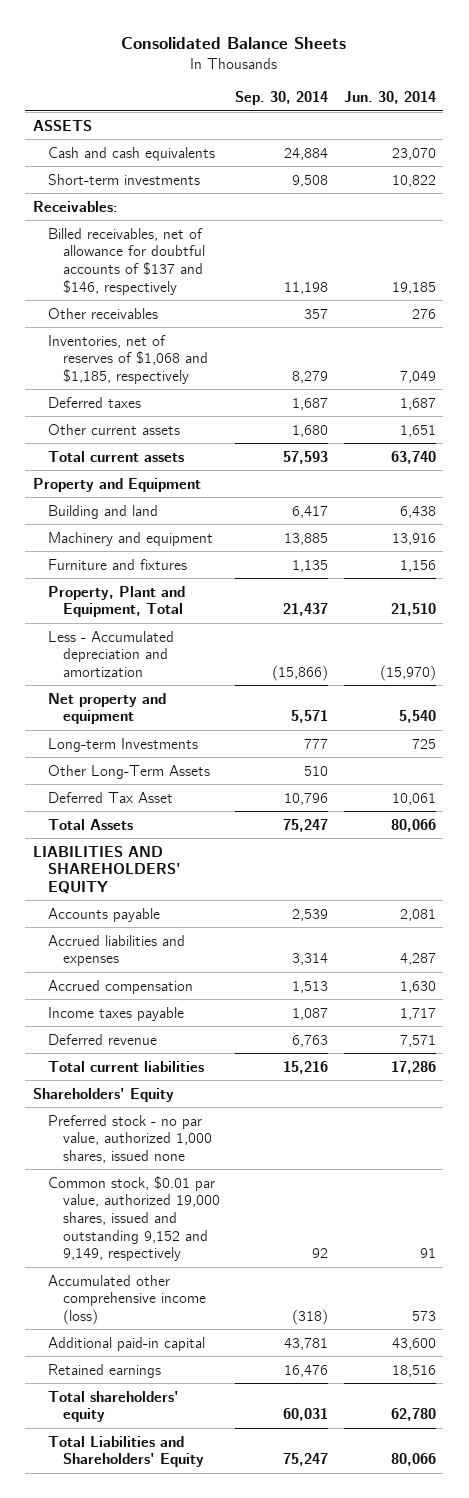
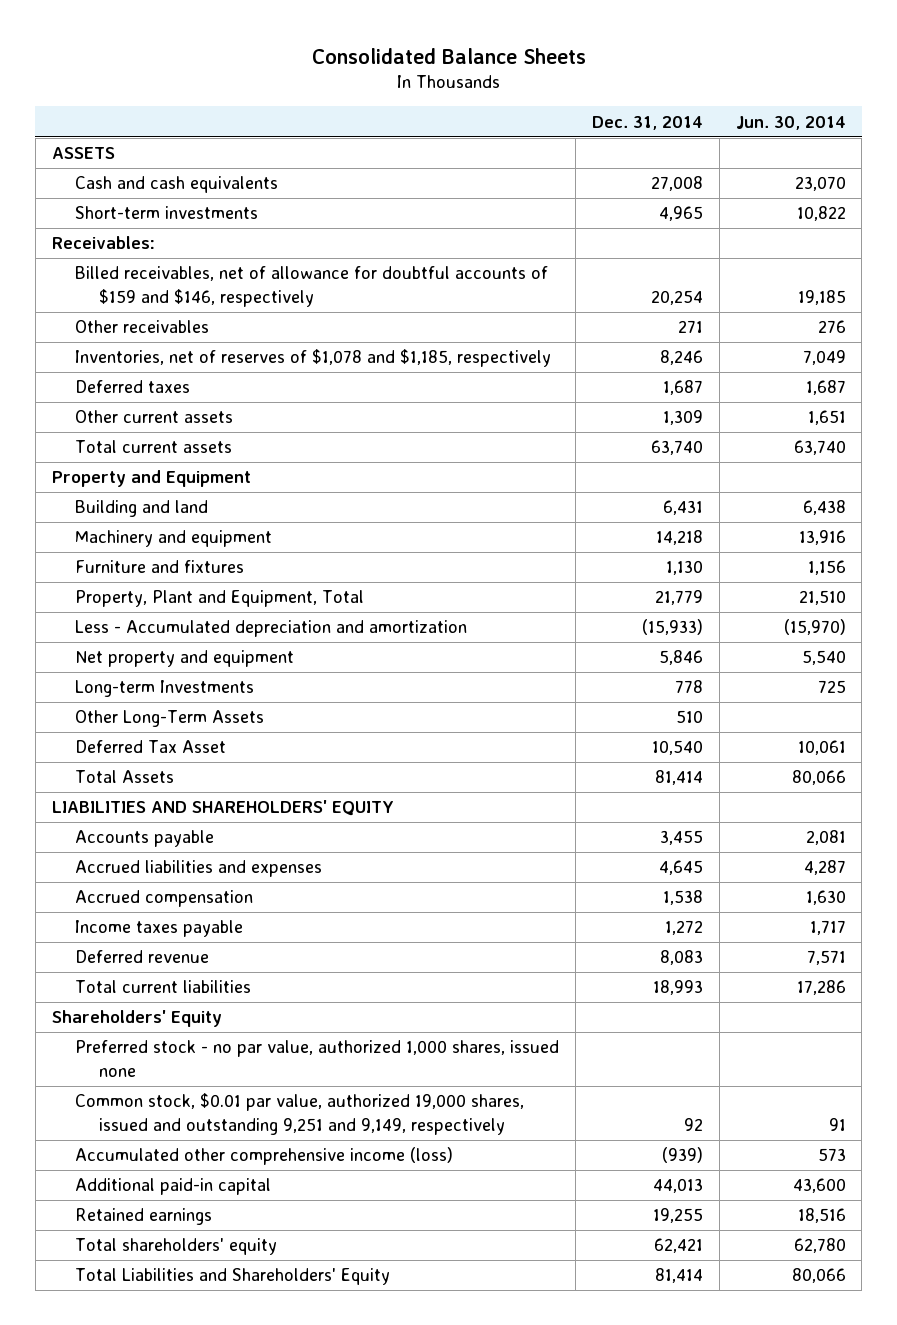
- | Sep. 30, 2014 | Jun. 30, 2014
+ | Dec. 31, 2014 | Jun. 30, 2014
- Billed receivables, net of allowance for doubtful accounts of $137 and $146, respectively | 11,198 | 19,185
+ Billed receivables, net of allowance for doubtful accounts of $159 and $146, respectively | 20,254 | 19,185
- Inventories, net of reserves of $1,068 and $1,185, respectively | 8,279 | 7,049
+ Inventories, net of reserves of $1,078 and $1,185, respectively | 8,246 | 7,049
- Common stock, $0.01 par value, authorized 19,000 shares, issued and outstanding 9,152 and 9,149, respectively | 92 | 91
+ Common stock, $0.01 par value, authorized 19,000 shares, issued and outstanding 9,251 and 9,149, respectively | 92 | 91

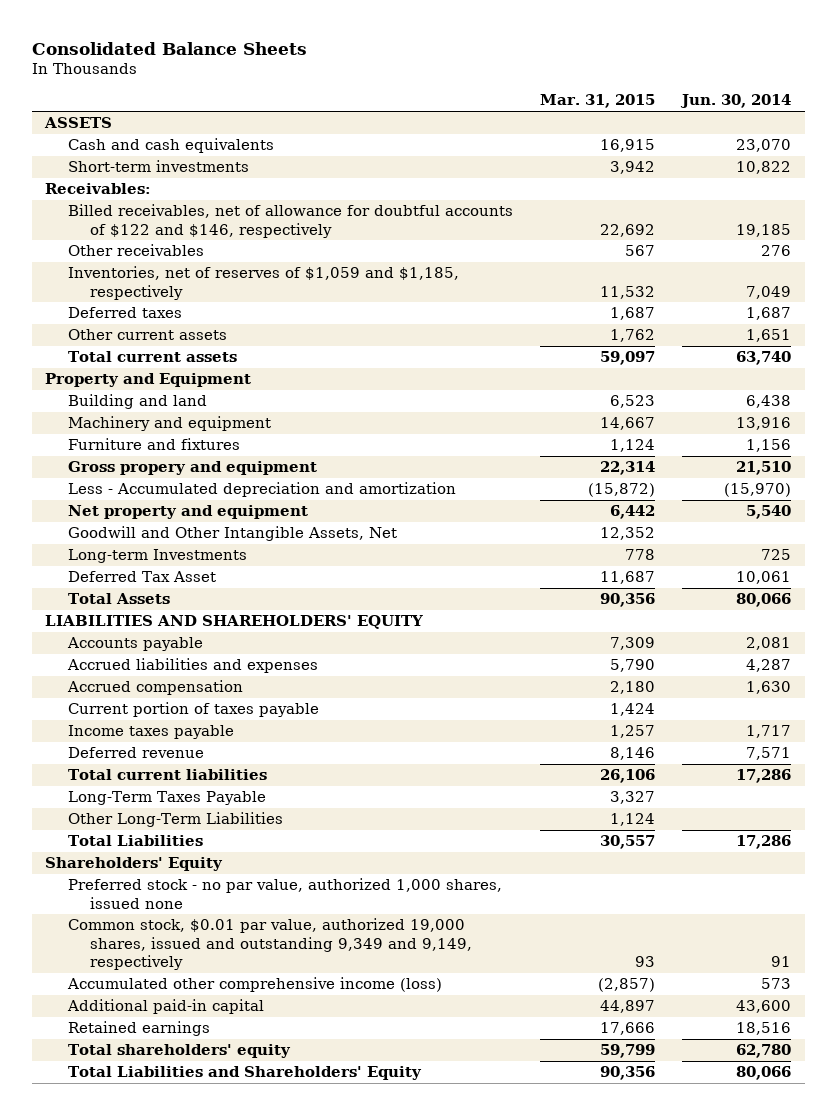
- | Dec. 31, 2014 | Jun. 30, 2014
+ | Mar. 31, 2015 | Jun. 30, 2014
- Billed receivables, net of allowance for doubtful accounts of $159 and $146, respectively | 20,254 | 19,185
+ Billed receivables, net of allowance for doubtful accounts of $122 and $146, respectively | 22,692 | 19,185
- Inventories, net of reserves of $1,078 and $1,185, respectively | 8,246 | 7,049
+ Inventories, net of reserves of $1,059 and $1,185, respectively | 11,532 | 7,049
- Property, Plant and Equipment, Total | 21,779 | 21,510
+ Gross propery and equipment | 22,314 | 21,510
+ Goodwill and Other Intangible Assets, Net | 12,352 |
- Other Long-Term Assets | 510 |
+ Current portion of taxes payable | 1,424 |
+ Long-Term Taxes Payable | 3,327 |
+ Other Long-Term Liabilities | 1,124 |
+ Total Liabilities | 30,557 | 17,286
- Common stock, $0.01 par value, authorized 19,000 shares, issued and outstanding 9,251 and 9,149, respectively | 92 | 91
+ Common stock, $0.01 par value, authorized 19,000 shares, issued and outstanding 9,349 and 9,149, respectively | 93 | 91

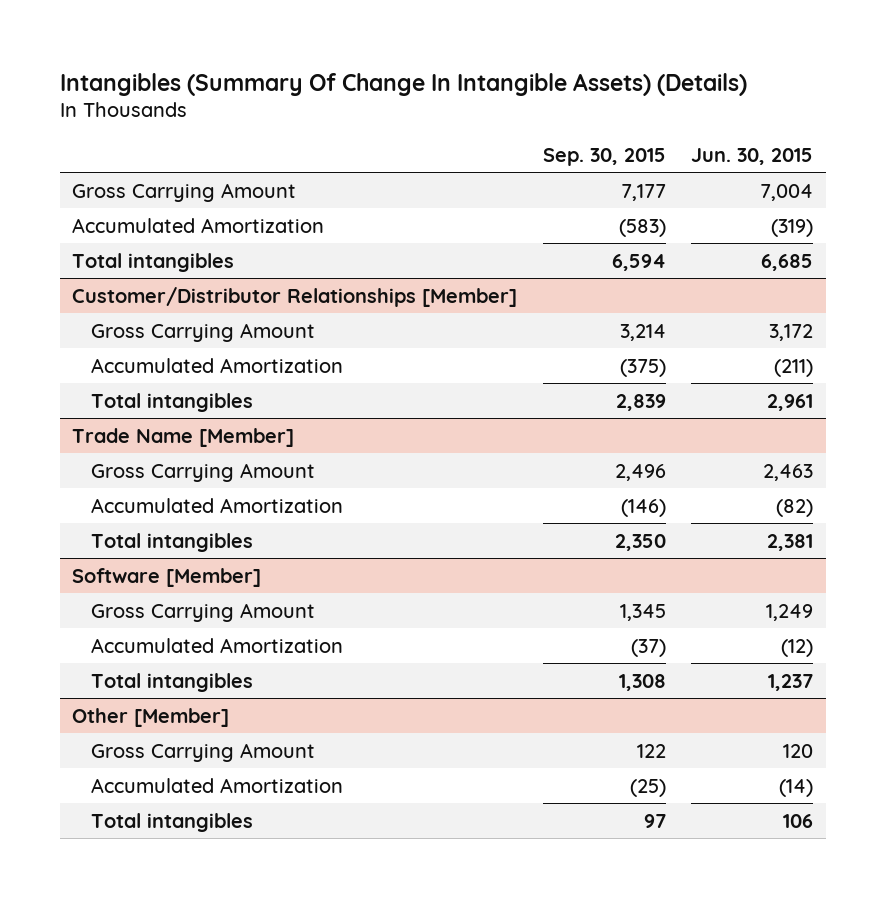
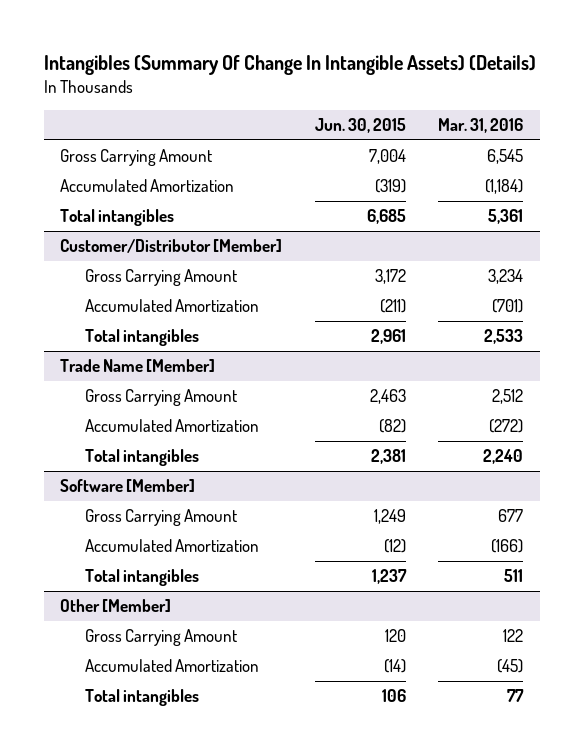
- | Sep. 30, 2015 | Jun. 30, 2015
+ | Jun. 30, 2015 | Mar. 31, 2016
- Customer/Distributor Relationships [Member]
+ Customer/Distributor [Member]

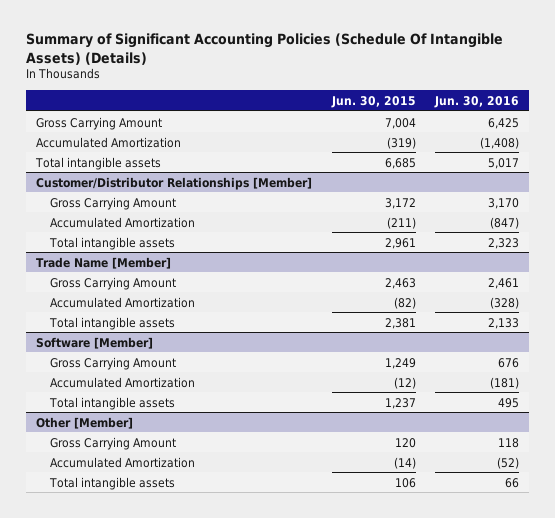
- Intangibles (Summary Of Change In Intangible Assets) (Details)
+ Summary of Significant Accounting Policies (Schedule Of Intangible Assets) (Details)
- | Jun. 30, 2015 | Mar. 31, 2016
+ | Jun. 30, 2015 | Jun. 30, 2016
- Total intangibles | 6,685 | 5,361
- Customer/Distributor [Member]
+ Total intangible assets | 6,685 | 5,017
+ Customer/Distributor Relationships [Member]
- Total intangibles | 2,961 | 2,533
+ Total intangible assets | 2,961 | 2,323
@ Trade Name [Member]
- Total intangibles | 2,381 | 2,240
+ Total intangible assets | 2,381 | 2,133
@ Software [Member]
- Total intangibles | 1,237 | 511
+ Total intangible assets | 1,237 | 495
@ Other [Member]
- Total intangibles | 106 | 77
+ Total intangible assets | 106 | 66

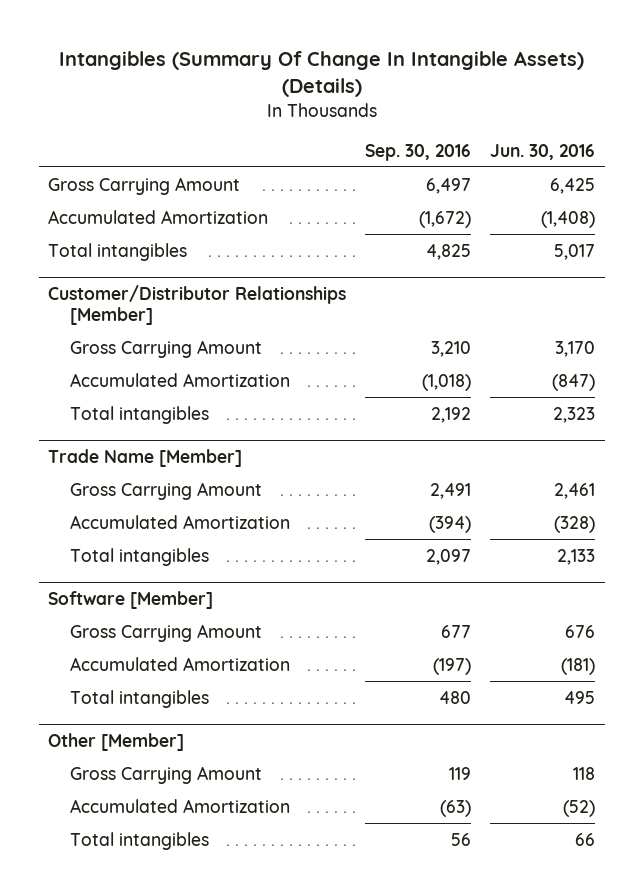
- Summary of Significant Accounting Policies (Schedule Of Intangible Assets) (Details)
+ Intangibles (Summary Of Change In Intangible Assets) (Details)
- | Jun. 30, 2015 | Jun. 30, 2016
+ | Sep. 30, 2016 | Jun. 30, 2016
- Total intangible assets | 6,685 | 5,017
+ Total intangibles | 4,825 | 5,017
@ Customer/Distributor Relationships [Member]
- Total intangible assets | 2,961 | 2,323
+ Total intangibles | 2,192 | 2,323
@ Trade Name [Member]
- Total intangible assets | 2,381 | 2,133
+ Total intangibles | 2,097 | 2,133
@ Software [Member]
- Total intangible assets | 1,237 | 495
+ Total intangibles | 480 | 495
@ Other [Member]
- Total intangible assets | 106 | 66
+ Total intangibles | 56 | 66

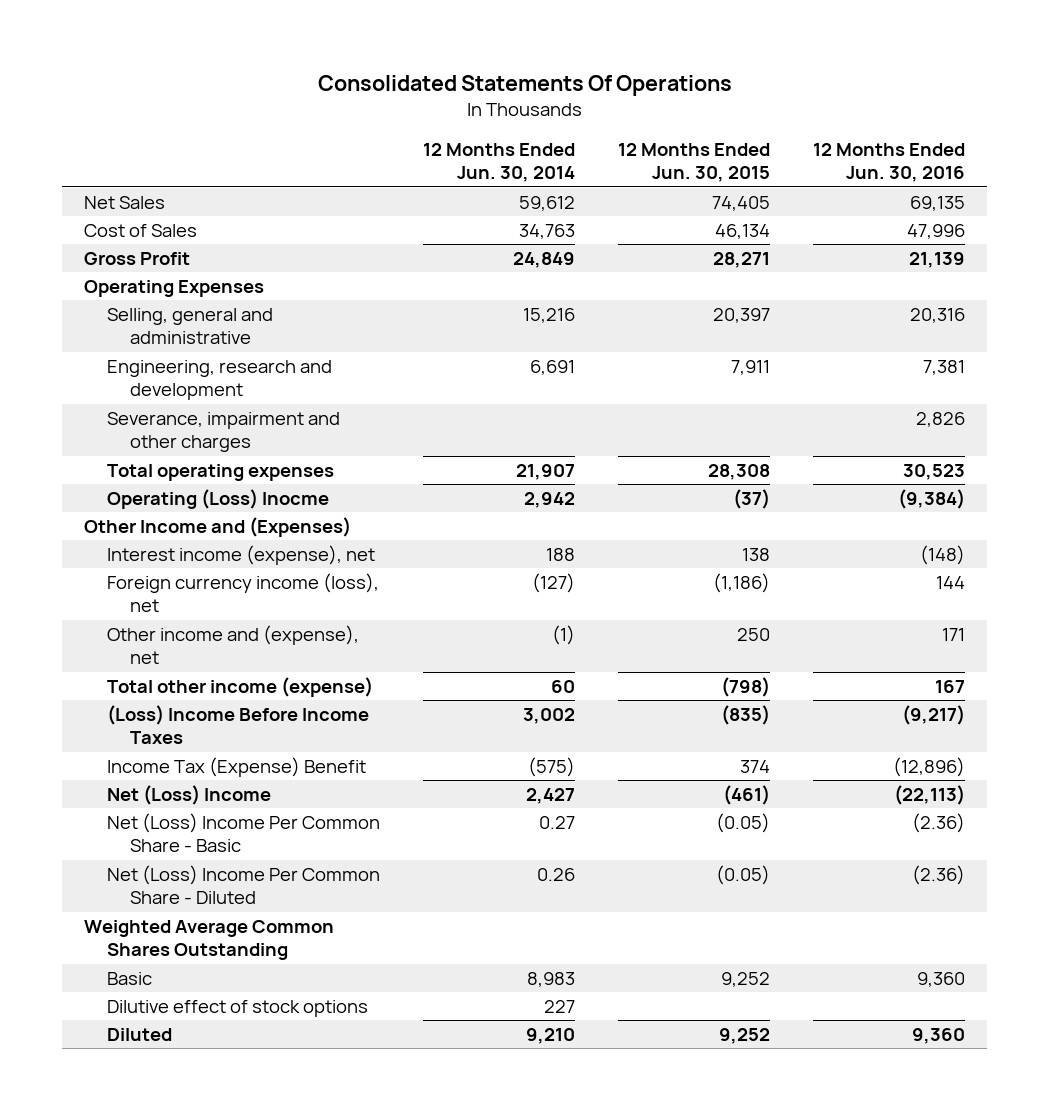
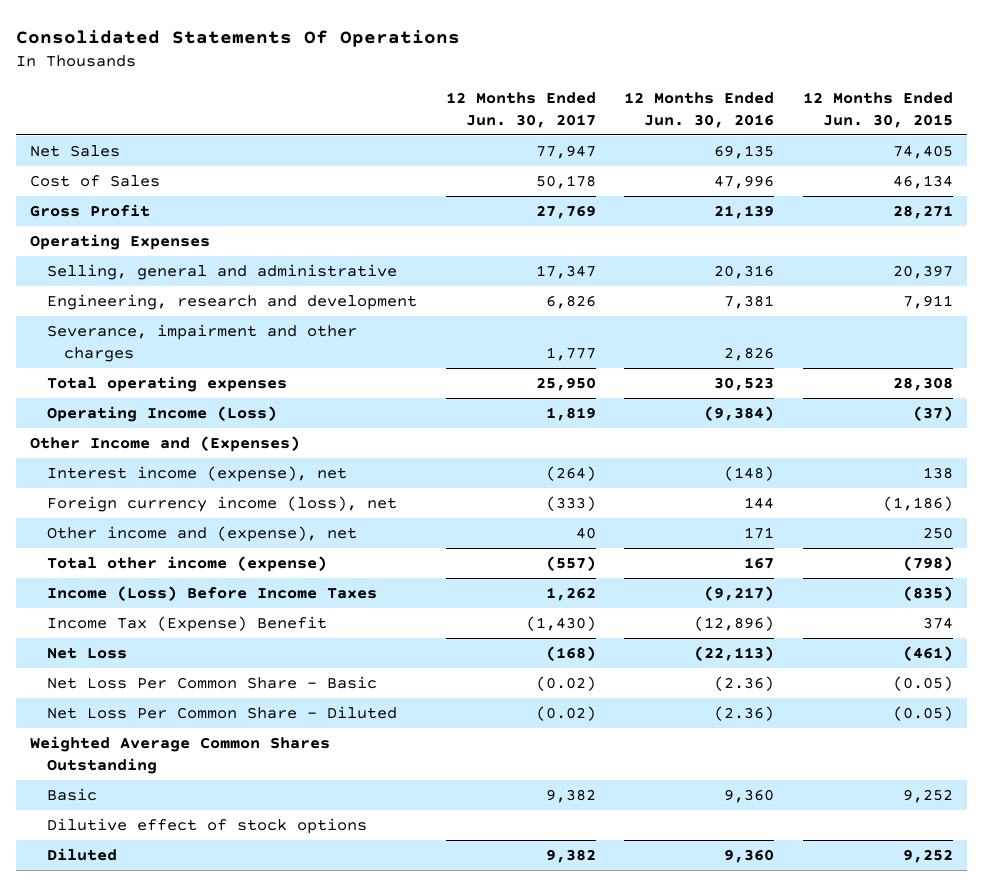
- | 12 Months Ended Jun. 30, 2014 | 12 Months Ended Jun. 30, 2015 | 12 Months Ended Jun. 30, 2016
+ | 12 Months Ended Jun. 30, 2017 | 12 Months Ended Jun. 30, 2016 | 12 Months Ended Jun. 30, 2015
- Operating (Loss) Inocme | 2,942 | (37) | (9,384)
+ Operating Income (Loss) | 1,819 | (9,384) | (37)
- (Loss) Income Before Income Taxes | 3,002 | (835) | (9,217)
+ Income (Loss) Before Income Taxes | 1,262 | (9,217) | (835)
- Net (Loss) Income | 2,427 | (461) | (22,113)
- Net (Loss) Income Per Common Share - Basic | 0.27 | (0.05) | (2.36)
- Net (Loss) Income Per Common Share - Diluted | 0.26 | (0.05) | (2.36)
+ Net Loss | (168) | (22,113) | (461)
+ Net Loss Per Common Share - Basic | (0.02) | (2.36) | (0.05)
+ Net Loss Per Common Share - Diluted | (0.02) | (2.36) | (0.05)

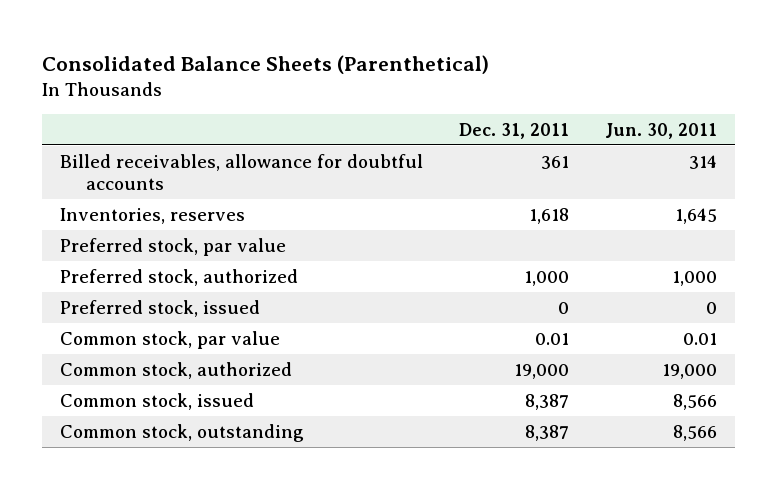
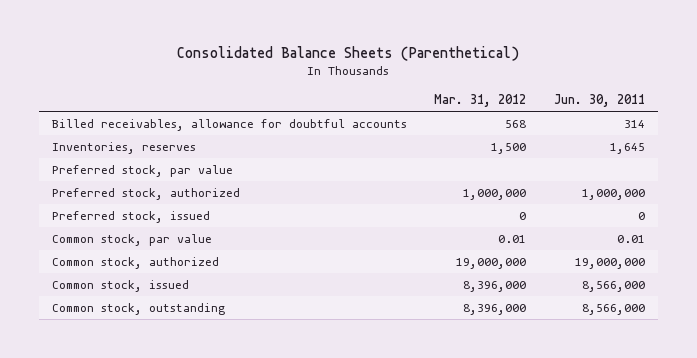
- | Dec. 31, 2011 | Jun. 30, 2011
+ | Mar. 31, 2012 | Jun. 30, 2011
- Preferred stock, authorized | 1,000 | 1,000
+ Preferred stock, authorized | 1,000,000 | 1,000,000
- Common stock, authorized | 19,000 | 19,000
- Common stock, issued | 8,387 | 8,566
- Common stock, outstanding | 8,387 | 8,566
+ Common stock, authorized | 19,000,000 | 19,000,000
+ Common stock, issued | 8,396,000 | 8,566,000
+ Common stock, outstanding | 8,396,000 | 8,566,000

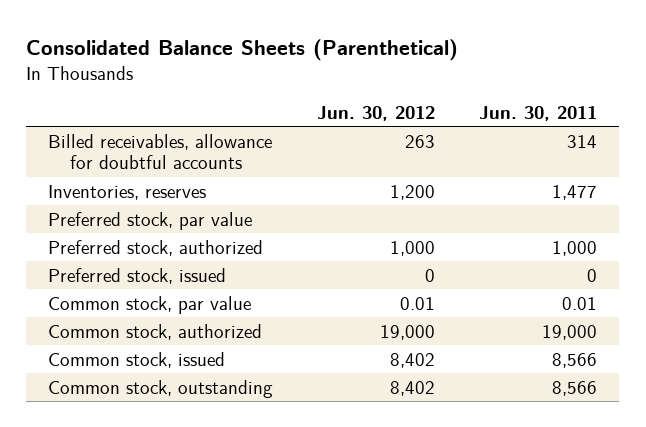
- | Mar. 31, 2012 | Jun. 30, 2011
+ | Jun. 30, 2012 | Jun. 30, 2011
- Inventories, reserves | 1,500 | 1,645
+ Inventories, reserves | 1,200 | 1,477
- Preferred stock, authorized | 1,000,000 | 1,000,000
+ Preferred stock, authorized | 1,000 | 1,000
- Common stock, authorized | 19,000,000 | 19,000,000
- Common stock, issued | 8,396,000 | 8,566,000
- Common stock, outstanding | 8,396,000 | 8,566,000
+ Common stock, authorized | 19,000 | 19,000
+ Common stock, issued | 8,402 | 8,566
+ Common stock, outstanding | 8,402 | 8,566

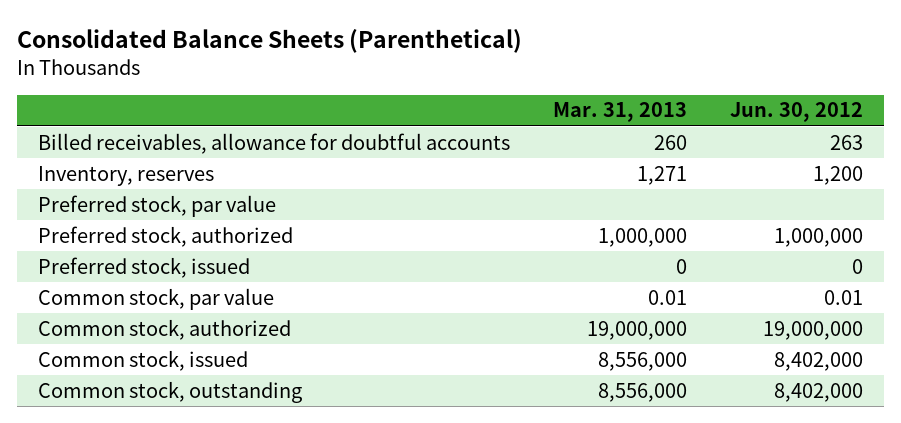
- | Jun. 30, 2012 | Jun. 30, 2011
+ | Mar. 31, 2013 | Jun. 30, 2012
- Inventories, reserves | 1,200 | 1,477
+ Inventory, reserves | 1,271 | 1,200
- Preferred stock, authorized | 1,000 | 1,000
+ Preferred stock, authorized | 1,000,000 | 1,000,000
- Common stock, authorized | 19,000 | 19,000
- Common stock, issued | 8,402 | 8,566
- Common stock, outstanding | 8,402 | 8,566
+ Common stock, authorized | 19,000,000 | 19,000,000
+ Common stock, issued | 8,556,000 | 8,402,000
+ Common stock, outstanding | 8,556,000 | 8,402,000

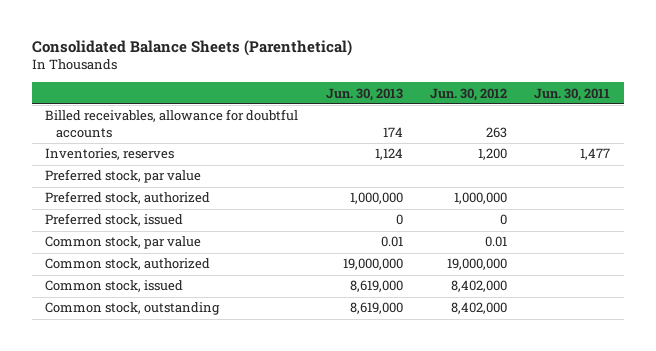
- | Mar. 31, 2013 | Jun. 30, 2012
+ | Jun. 30, 2013 | Jun. 30, 2012 | Jun. 30, 2011
- Inventory, reserves | 1,271 | 1,200
+ Inventories, reserves | 1,124 | 1,200 | 1,477

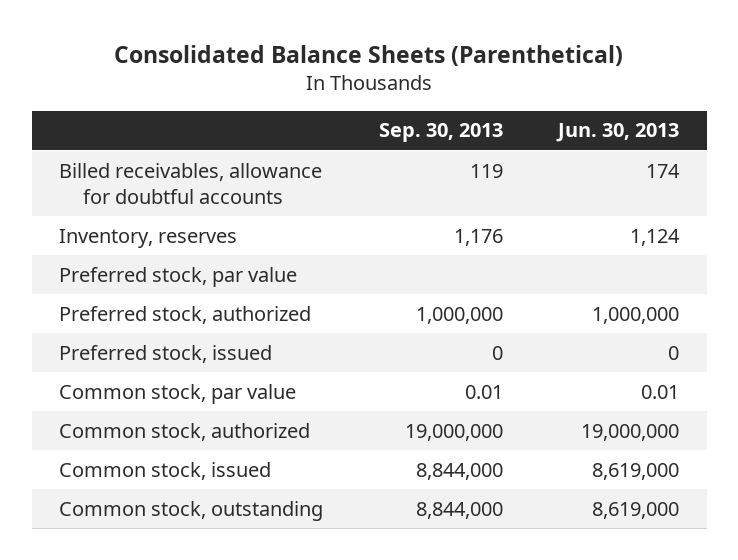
- | Jun. 30, 2013 | Jun. 30, 2012 | Jun. 30, 2011
+ | Sep. 30, 2013 | Jun. 30, 2013
- Inventories, reserves | 1,124 | 1,200 | 1,477
+ Inventory, reserves | 1,176 | 1,124

